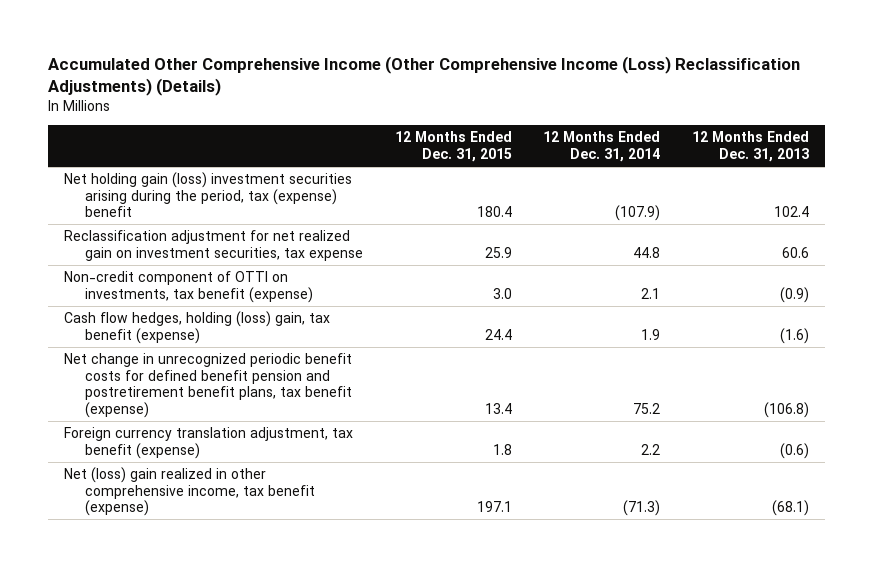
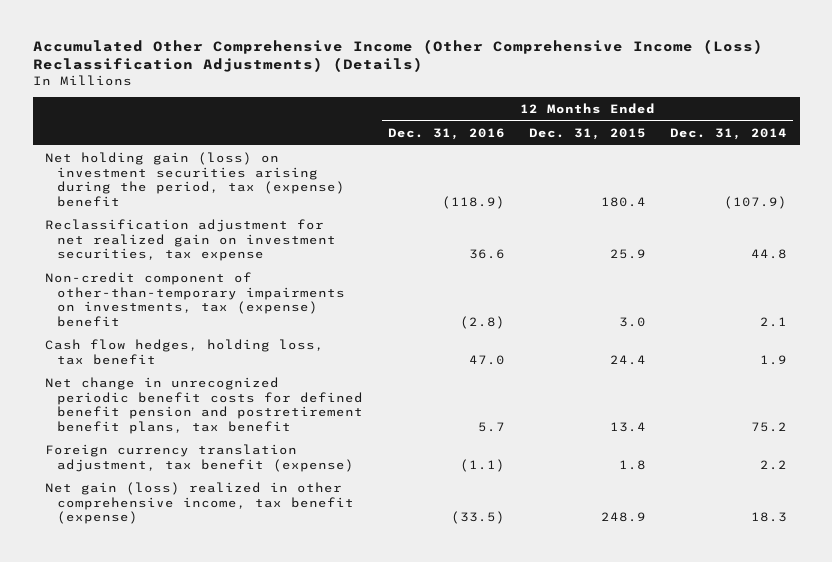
- | 12 Months Ended Dec. 31, 2015 | 12 Months Ended Dec. 31, 2014 | 12 Months Ended Dec. 31, 2013
+ | 12 Months Ended Dec. 31, 2016 | 12 Months Ended Dec. 31, 2015 | 12 Months Ended Dec. 31, 2014
- Net holding gain (loss) investment securities arising during the period, tax (expense) benefit | 180.4 | (107.9) | 102.4
+ Net holding gain (loss) on investment securities arising during the period, tax (expense) benefit | (118.9) | 180.4 | (107.9)
- Non-credit component of OTTI on investments, tax benefit (expense) | 3.0 | 2.1 | (0.9)
- Cash flow hedges, holding (loss) gain, tax benefit (expense) | 24.4 | 1.9 | (1.6)
- Net change in unrecognized periodic benefit costs for defined benefit pension and postretirement benefit plans, tax benefit (expense) | 13.4 | 75.2 | (106.8)
+ Non-credit component of other-than-temporary impairments on investments, tax (expense) benefit | (2.8) | 3.0 | 2.1
+ Cash flow hedges, holding loss, tax benefit | 47.0 | 24.4 | 1.9
+ Net change in unrecognized periodic benefit costs for defined benefit pension and postretirement benefit plans, tax benefit | 5.7 | 13.4 | 75.2
- Net (loss) gain realized in other comprehensive income, tax benefit (expense) | 197.1 | (71.3) | (68.1)
+ Net gain (loss) realized in other comprehensive income, tax benefit (expense) | (33.5) | 248.9 | 18.3

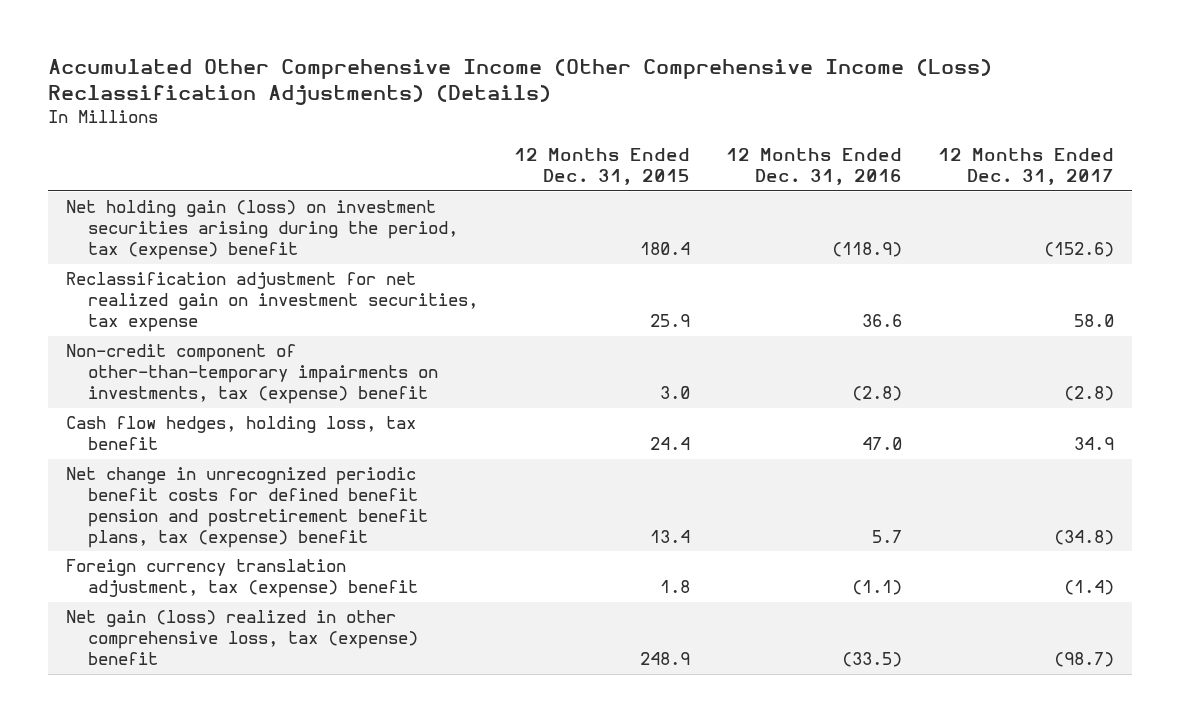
- | 12 Months Ended Dec. 31, 2016 | 12 Months Ended Dec. 31, 2015 | 12 Months Ended Dec. 31, 2014
+ | 12 Months Ended Dec. 31, 2015 | 12 Months Ended Dec. 31, 2016 | 12 Months Ended Dec. 31, 2017
- Net change in unrecognized periodic benefit costs for defined benefit pension and postretirement benefit plans, tax benefit | 5.7 | 13.4 | 75.2
- Foreign currency translation adjustment, tax benefit (expense) | (1.1) | 1.8 | 2.2
- Net gain (loss) realized in other comprehensive income, tax benefit (expense) | (33.5) | 248.9 | 18.3
+ Net change in unrecognized periodic benefit costs for defined benefit pension and postretirement benefit plans, tax (expense) benefit | 13.4 | 5.7 | (34.8)
+ Foreign currency translation adjustment, tax (expense) benefit | 1.8 | (1.1) | (1.4)
+ Net gain (loss) realized in other comprehensive loss, tax (expense) benefit | 248.9 | (33.5) | (98.7)

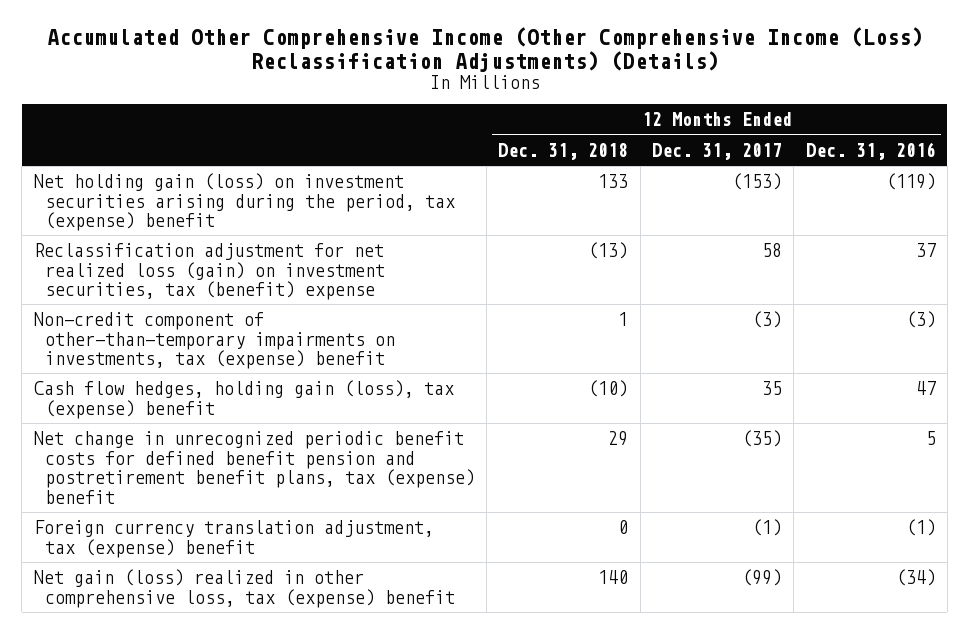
- | 12 Months Ended Dec. 31, 2015 | 12 Months Ended Dec. 31, 2016 | 12 Months Ended Dec. 31, 2017
+ | 12 Months Ended Dec. 31, 2018 | 12 Months Ended Dec. 31, 2017 | 12 Months Ended Dec. 31, 2016
- Net holding gain (loss) on investment securities arising during the period, tax (expense) benefit | 180.4 | (118.9) | (152.6)
- Reclassification adjustment for net realized gain on investment securities, tax expense | 25.9 | 36.6 | 58.0
- Non-credit component of other-than-temporary impairments on investments, tax (expense) benefit | 3.0 | (2.8) | (2.8)
- Cash flow hedges, holding loss, tax benefit | 24.4 | 47.0 | 34.9
- Net change in unrecognized periodic benefit costs for defined benefit pension and postretirement benefit plans, tax (expense) benefit | 13.4 | 5.7 | (34.8)
- Foreign currency translation adjustment, tax (expense) benefit | 1.8 | (1.1) | (1.4)
- Net gain (loss) realized in other comprehensive loss, tax (expense) benefit | 248.9 | (33.5) | (98.7)
+ Net holding gain (loss) on investment securities arising during the period, tax (expense) benefit | 133 | (153) | (119)
+ Reclassification adjustment for net realized loss (gain) on investment securities, tax (benefit) expense | (13) | 58 | 37
+ Non-credit component of other-than-temporary impairments on investments, tax (expense) benefit | 1 | (3) | (3)
+ Cash flow hedges, holding gain (loss), tax (expense) benefit | (10) | 35 | 47
+ Net change in unrecognized periodic benefit costs for defined benefit pension and postretirement benefit plans, tax (expense) benefit | 29 | (35) | 5
+ Foreign currency translation adjustment, tax (expense) benefit | 0 | (1) | (1)
+ Net gain (loss) realized in other comprehensive loss, tax (expense) benefit | 140 | (99) | (34)

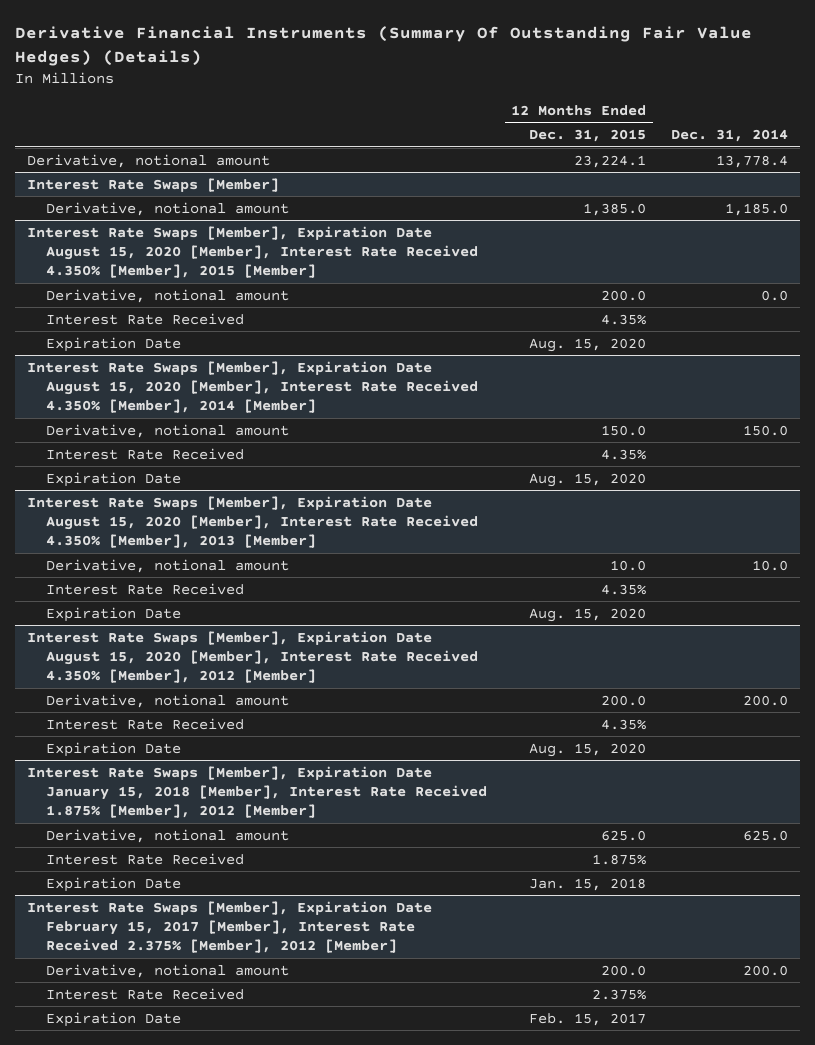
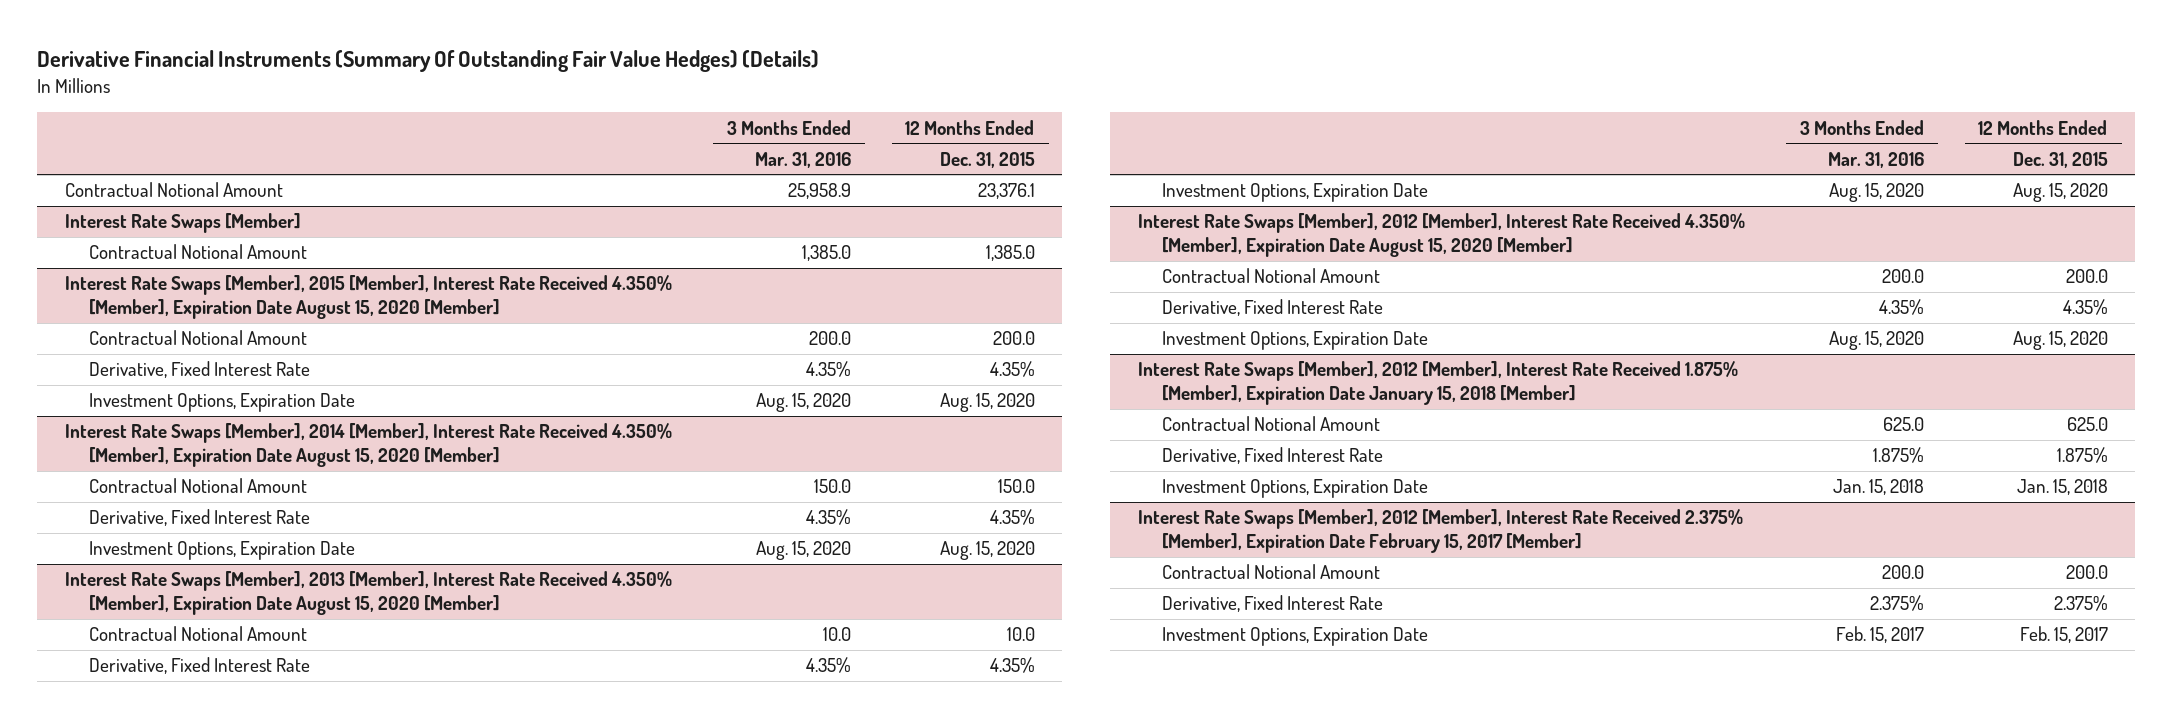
- | 12 Months Ended Dec. 31, 2015 | Dec. 31, 2014
+ | 3 Months Ended Mar. 31, 2016 | 12 Months Ended Dec. 31, 2015
- Derivative, notional amount | 23,224.1 | 13,778.4
+ Contractual Notional Amount | 25,958.9 | 23,376.1
@ Interest Rate Swaps [Member]
- Derivative, notional amount | 1,385.0 | 1,185.0
- Interest Rate Swaps [Member], Expiration Date August 15, 2020 [Member], Interest Rate Received 4.350% [Member], 2015 [Member]
- Derivative, notional amount | 200.0 | 0.0
- Interest Rate Received | 4.35% |
- Expiration Date | Aug. 15, 2020 |
- Interest Rate Swaps [Member], Expiration Date August 15, 2020 [Member], Interest Rate Received 4.350% [Member], 2014 [Member]
- Derivative, notional amount | 150.0 | 150.0
- Interest Rate Received | 4.35% |
- Expiration Date | Aug. 15, 2020 |
- Interest Rate Swaps [Member], Expiration Date August 15, 2020 [Member], Interest Rate Received 4.350% [Member], 2013 [Member]
- Derivative, notional amount | 10.0 | 10.0
- Interest Rate Received | 4.35% |
- Expiration Date | Aug. 15, 2020 |
- Interest Rate Swaps [Member], Expiration Date August 15, 2020 [Member], Interest Rate Received 4.350% [Member], 2012 [Member]
- Derivative, notional amount | 200.0 | 200.0
- Interest Rate Received | 4.35% |
- Expiration Date | Aug. 15, 2020 |
- Interest Rate Swaps [Member], Expiration Date January 15, 2018 [Member], Interest Rate Received 1.875% [Member], 2012 [Member]
- Derivative, notional amount | 625.0 | 625.0
- Interest Rate Received | 1.875% |
- Expiration Date | Jan. 15, 2018 |
- Interest Rate Swaps [Member], Expiration Date February 15, 2017 [Member], Interest Rate Received 2.375% [Member], 2012 [Member]
- Derivative, notional amount | 200.0 | 200.0
- Interest Rate Received | 2.375% |
- Expiration Date | Feb. 15, 2017 |
@ Interest Rate Swaps [Member]
+ Contractual Notional Amount | 1,385.0 | 1,385.0
+ Interest Rate Swaps [Member], 2015 [Member], Interest Rate Received 4.350% [Member], Expiration Date August 15, 2020 [Member]
+ Contractual Notional Amount | 200.0 | 200.0
+ Derivative, Fixed Interest Rate | 4.35% | 4.35%
+ Investment Options, Expiration Date | Aug. 15, 2020 | Aug. 15, 2020
+ Interest Rate Swaps [Member], 2014 [Member], Interest Rate Received 4.350% [Member], Expiration Date August 15, 2020 [Member]
+ Contractual Notional Amount | 150.0 | 150.0
+ Derivative, Fixed Interest Rate | 4.35% | 4.35%
+ Investment Options, Expiration Date | Aug. 15, 2020 | Aug. 15, 2020
+ Interest Rate Swaps [Member], 2013 [Member], Interest Rate Received 4.350% [Member], Expiration Date August 15, 2020 [Member]
+ Contractual Notional Amount | 10.0 | 10.0
+ Derivative, Fixed Interest Rate | 4.35% | 4.35%
+ Investment Options, Expiration Date | Aug. 15, 2020 | Aug. 15, 2020
+ Interest Rate Swaps [Member], 2012 [Member], Interest Rate Received 4.350% [Member], Expiration Date August 15, 2020 [Member]
+ Contractual Notional Amount | 200.0 | 200.0
+ Derivative, Fixed Interest Rate | 4.35% | 4.35%
+ Investment Options, Expiration Date | Aug. 15, 2020 | Aug. 15, 2020
+ Interest Rate Swaps [Member], 2012 [Member], Interest Rate Received 1.875% [Member], Expiration Date January 15, 2018 [Member]
+ Contractual Notional Amount | 625.0 | 625.0
+ Derivative, Fixed Interest Rate | 1.875% | 1.875%
+ Investment Options, Expiration Date | Jan. 15, 2018 | Jan. 15, 2018
+ Interest Rate Swaps [Member], 2012 [Member], Interest Rate Received 2.375% [Member], Expiration Date February 15, 2017 [Member]
+ Contractual Notional Amount | 200.0 | 200.0
+ Derivative, Fixed Interest Rate | 2.375% | 2.375%
+ Investment Options, Expiration Date | Feb. 15, 2017 | Feb. 15, 2017

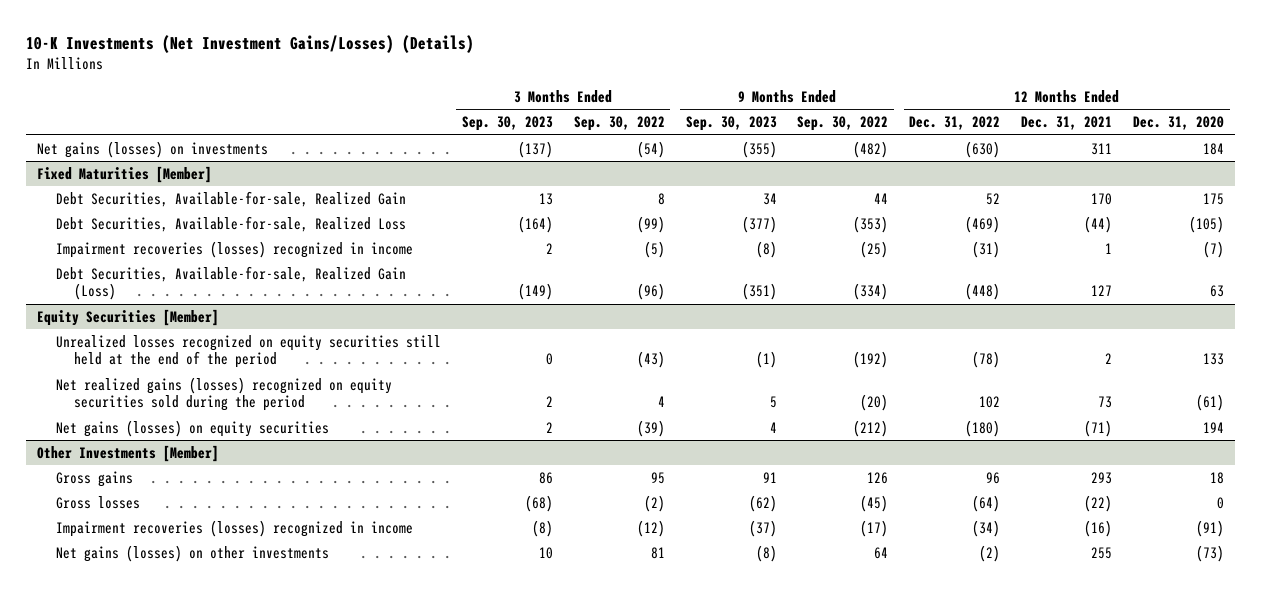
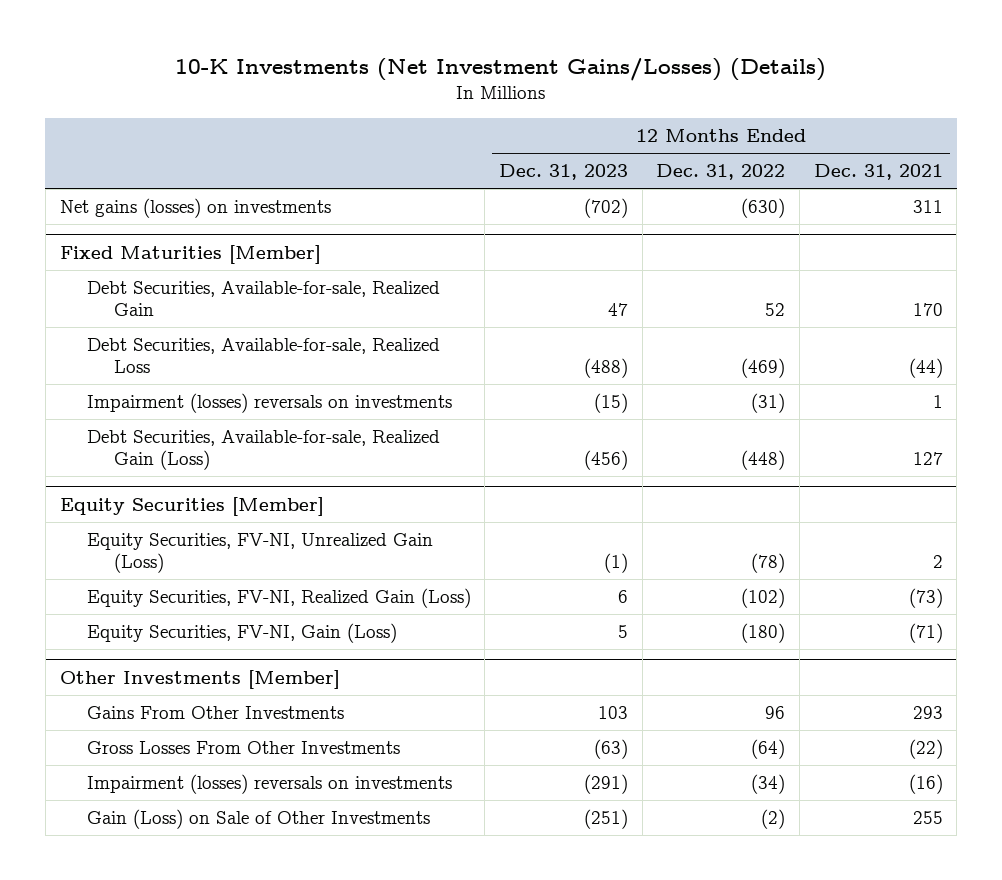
- | 3 Months Ended Sep. 30, 2023 | 3 Months Ended Sep. 30, 2022 | 9 Months Ended Sep. 30, 2023 | 9 Months Ended Sep. 30, 2022 | 12 Months Ended Dec. 31, 2022 | 12 Months Ended Dec. 31, 2021 | 12 Months Ended Dec. 31, 2020
+ | 12 Months Ended Dec. 31, 2023 | 12 Months Ended Dec. 31, 2022 | 12 Months Ended Dec. 31, 2021
@ Fixed Maturities [Member]
- Impairment recoveries (losses) recognized in income | 2 | (5) | (8) | (25) | (31) | 1 | (7)
+ Impairment (losses) reversals on investments | (15) | (31) | 1
@ Equity Securities [Member]
- Unrealized losses recognized on equity securities still held at the end of the period | 0 | (43) | (1) | (192) | (78) | 2 | 133
- Net realized gains (losses) recognized on equity securities sold during the period | 2 | 4 | 5 | (20) | 102 | 73 | (61)
- Net gains (losses) on equity securities | 2 | (39) | 4 | (212) | (180) | (71) | 194
+ Equity Securities, FV-NI, Unrealized Gain (Loss) | (1) | (78) | 2
+ Equity Securities, FV-NI, Realized Gain (Loss) | 6 | (102) | (73)
+ Equity Securities, FV-NI, Gain (Loss) | 5 | (180) | (71)
@ Other Investments [Member]
- Gross gains | 86 | 95 | 91 | 126 | 96 | 293 | 18
- Gross losses | (68) | (2) | (62) | (45) | (64) | (22) | 0
- Impairment recoveries (losses) recognized in income | (8) | (12) | (37) | (17) | (34) | (16) | (91)
- Net gains (losses) on other investments | 10 | 81 | (8) | 64 | (2) | 255 | (73)
+ Gains From Other Investments | 103 | 96 | 293
+ Gross Losses From Other Investments | (63) | (64) | (22)
+ Impairment (losses) reversals on investments | (291) | (34) | (16)
+ Gain (Loss) on Sale of Other Investments | (251) | (2) | 255

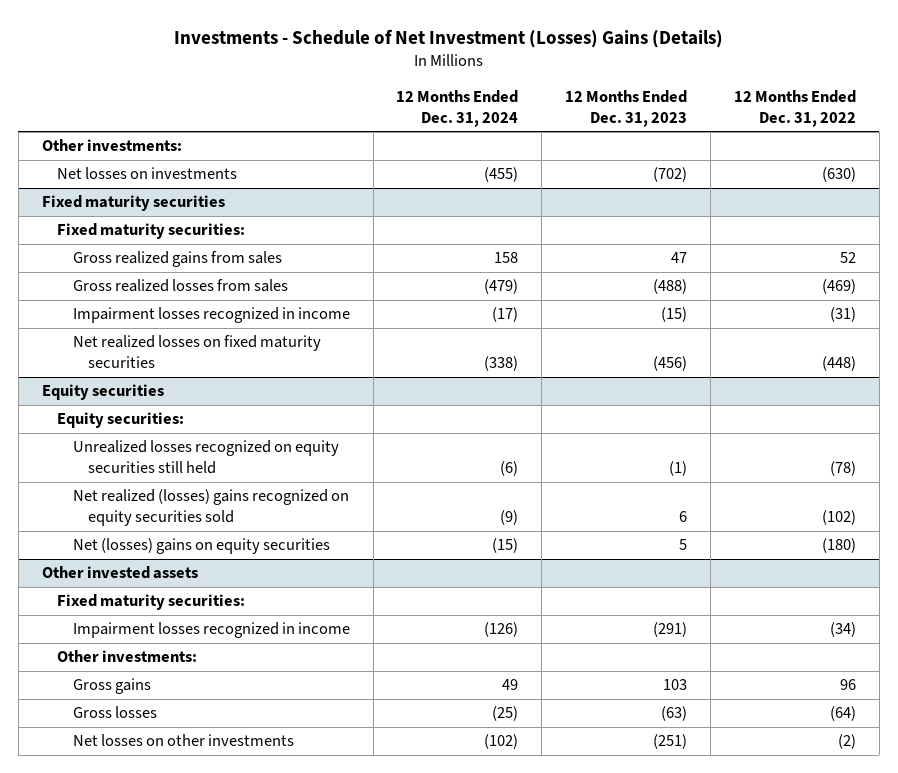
- 10-K Investments (Net Investment Gains/Losses) (Details)
+ Investments - Schedule of Net Investment (Losses) Gains (Details)
- | 12 Months Ended Dec. 31, 2023 | 12 Months Ended Dec. 31, 2022 | 12 Months Ended Dec. 31, 2021
+ | 12 Months Ended Dec. 31, 2024 | 12 Months Ended Dec. 31, 2023 | 12 Months Ended Dec. 31, 2022
- Net gains (losses) on investments | (702) | (630) | 311
- Fixed Maturities [Member]
- Debt Securities, Available-for-sale, Realized Gain | 47 | 52 | 170
- Debt Securities, Available-for-sale, Realized Loss | (488) | (469) | (44)
- Impairment (losses) reversals on investments | (15) | (31) | 1
- Debt Securities, Available-for-sale, Realized Gain (Loss) | (456) | (448) | 127
- Equity Securities [Member]
- Equity Securities, FV-NI, Unrealized Gain (Loss) | (1) | (78) | 2
- Equity Securities, FV-NI, Realized Gain (Loss) | 6 | (102) | (73)
- Equity Securities, FV-NI, Gain (Loss) | 5 | (180) | (71)
- Other Investments [Member]
- Gains From Other Investments | 103 | 96 | 293
- Gross Losses From Other Investments | (63) | (64) | (22)
- Impairment (losses) reversals on investments | (291) | (34) | (16)
- Gain (Loss) on Sale of Other Investments | (251) | (2) | 255
+ Other investments:
+ Net losses on investments | (455) | (702) | (630)
+ Fixed maturity securities
+ Fixed maturity securities:
+ Gross realized gains from sales | 158 | 47 | 52
+ Gross realized losses from sales | (479) | (488) | (469)
+ Impairment losses recognized in income | (17) | (15) | (31)
+ Net realized losses on fixed maturity securities | (338) | (456) | (448)
+ Equity securities
+ Equity securities:
+ Unrealized losses recognized on equity securities still held | (6) | (1) | (78)
+ Net realized (losses) gains recognized on equity securities sold | (9) | 6 | (102)
+ Net (losses) gains on equity securities | (15) | 5 | (180)
+ Other invested assets
+ Fixed maturity securities:
+ Impairment losses recognized in income | (126) | (291) | (34)
+ Other investments:
+ Gross gains | 49 | 103 | 96
+ Gross losses | (25) | (63) | (64)
+ Net losses on other investments | (102) | (251) | (2)

